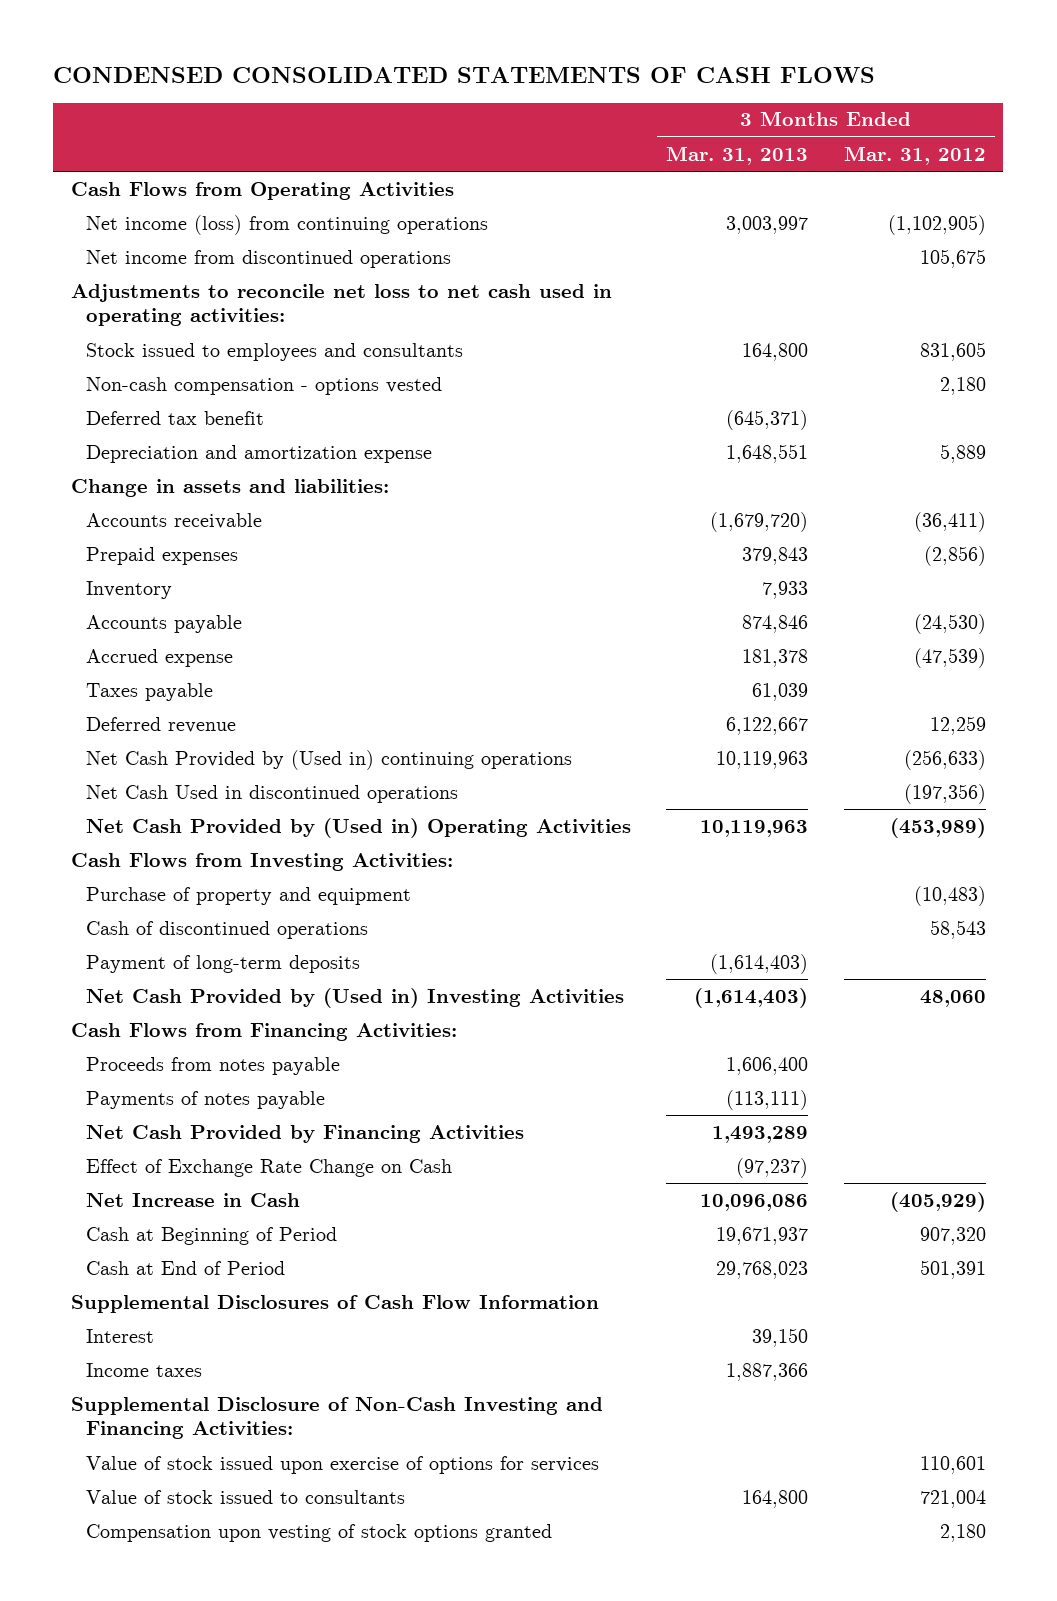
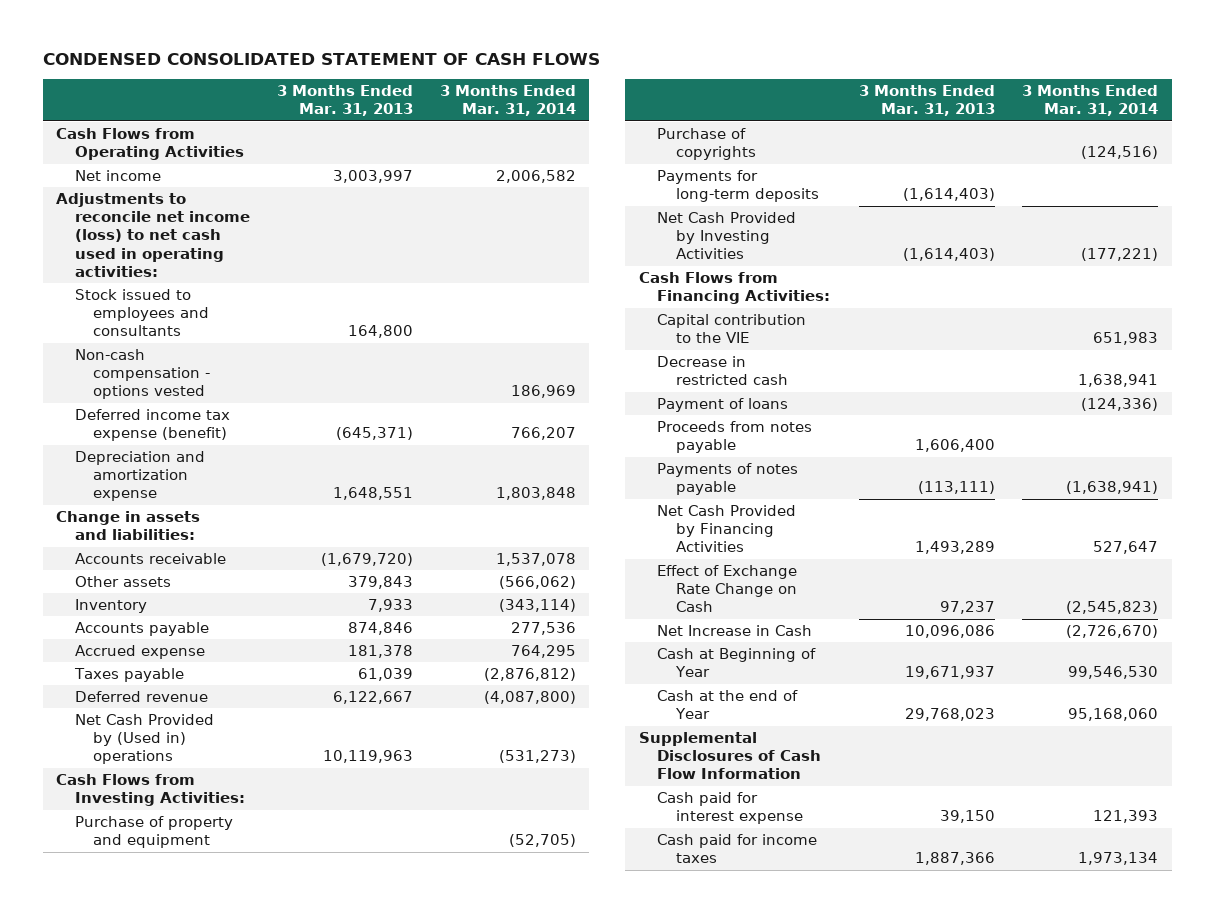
- CONDENSED CONSOLIDATED STATEMENTS OF CASH FLOWS
+ CONDENSED CONSOLIDATED STATEMENT OF CASH FLOWS
- | 3 Months Ended Mar. 31, 2013 | 3 Months Ended Mar. 31, 2012
+ | 3 Months Ended Mar. 31, 2013 | 3 Months Ended Mar. 31, 2014
- Net income (loss) from continuing operations | 3,003,997 | (1,102,905)
- Net income from discontinued operations | | 105,675
- Adjustments to reconcile net loss to net cash used in operating activities:
+ Net income | 3,003,997 | 2,006,582
+ Adjustments to reconcile net income (loss) to net cash used in operating activities:
- Deferred tax benefit | (645,371) |
+ Deferred income tax expense (benefit) | (645,371) | 766,207
- Prepaid expenses | 379,843 | (2,856)
+ Other assets | 379,843 | (566,062)
- Net Cash Provided by (Used in) continuing operations | 10,119,963 | (256,633)
- Net Cash Used in discontinued operations | | (197,356)
- Net Cash Provided by (Used in) Operating Activities | 10,119,963 | (453,989)
+ Net Cash Provided by (Used in) operations | 10,119,963 | (531,273)
- Cash of discontinued operations | | 58,543
- Payment of long-term deposits | (1,614,403) |
- Net Cash Provided by (Used in) Investing Activities | (1,614,403) | 48,060
+ Purchase of copyrights | | (124,516)
+ Payments for long-term deposits | (1,614,403) |
+ Net Cash Provided by Investing Activities | (1,614,403) | (177,221)
+ Capital contribution to the VIE | | 651,983
+ Decrease in restricted cash | | 1,638,941
+ Payment of loans | | (124,336)
- Effect of Exchange Rate Change on Cash | (97,237) |
+ Effect of Exchange Rate Change on Cash | 97,237 | (2,545,823)
- Cash at Beginning of Period | 19,671,937 | 907,320
- Cash at End of Period | 29,768,023 | 501,391
+ Cash at Beginning of Year | 19,671,937 | 99,546,530
+ Cash at the end of Year | 29,768,023 | 95,168,060
- Interest | 39,150 |
- Income taxes | 1,887,366 |
- Supplemental Disclosure of Non-Cash Investing and Financing Activities:
- Value of stock issued upon exercise of options for services | | 110,601
- Value of stock issued to consultants | 164,800 | 721,004
- Compensation upon vesting of stock options granted | | 2,180
+ Cash paid for interest expense | 39,150 | 121,393
+ Cash paid for income taxes | 1,887,366 | 1,973,134

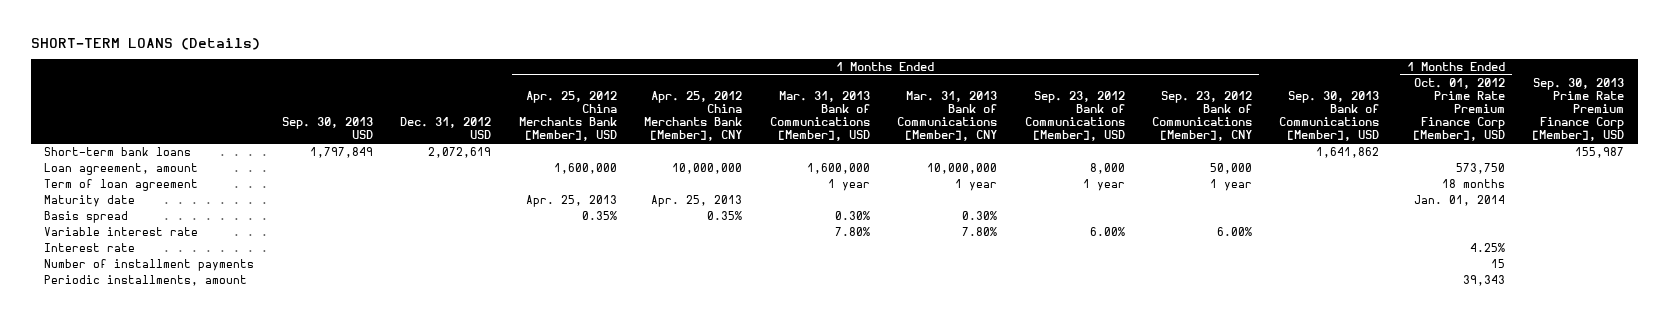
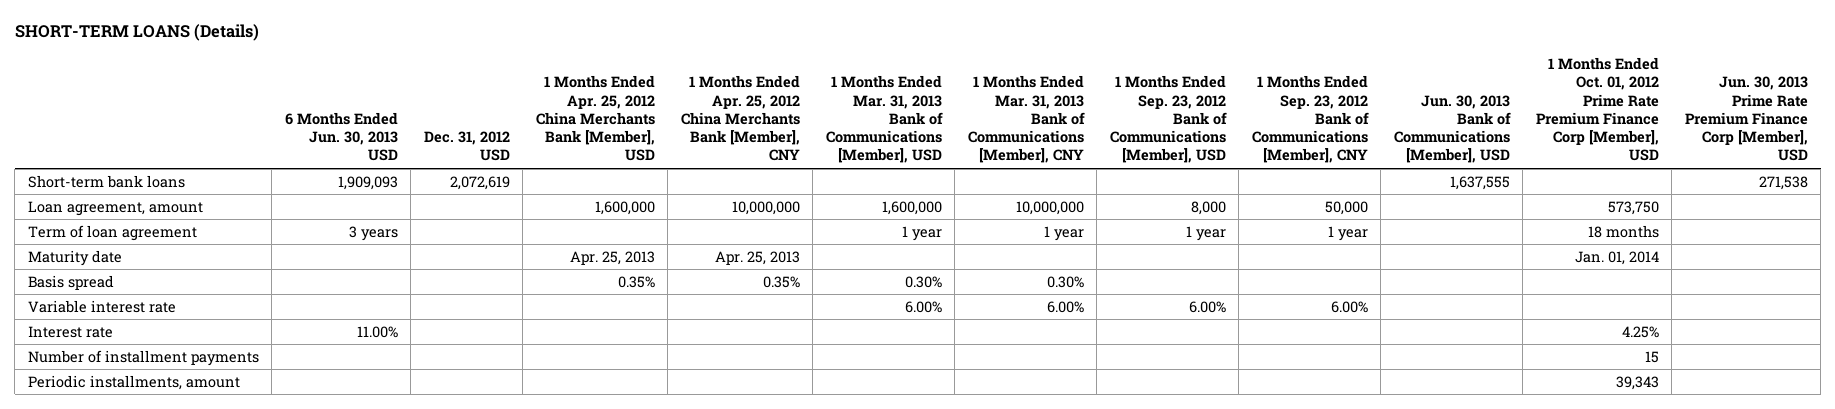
- | Sep. 30, 2013 USD | Dec. 31, 2012 USD | 1 Months Ended Apr. 25, 2012 China Merchants Bank [Member], USD | 1 Months Ended Apr. 25, 2012 China Merchants Bank [Member], CNY | 1 Months Ended Mar. 31, 2013 Bank of Communications [Member], USD | 1 Months Ended Mar. 31, 2013 Bank of Communications [Member], CNY | 1 Months Ended Sep. 23, 2012 Bank of Communications [Member], USD | 1 Months Ended Sep. 23, 2012 Bank of Communications [Member], CNY | Sep. 30, 2013 Bank of Communications [Member], USD | 1 Months Ended Oct. 01, 2012 Prime Rate Premium Finance Corp [Member], USD | Sep. 30, 2013 Prime Rate Premium Finance Corp [Member], USD
+ | 6 Months Ended Jun. 30, 2013 USD | Dec. 31, 2012 USD | 1 Months Ended Apr. 25, 2012 China Merchants Bank [Member], USD | 1 Months Ended Apr. 25, 2012 China Merchants Bank [Member], CNY | 1 Months Ended Mar. 31, 2013 Bank of Communications [Member], USD | 1 Months Ended Mar. 31, 2013 Bank of Communications [Member], CNY | 1 Months Ended Sep. 23, 2012 Bank of Communications [Member], USD | 1 Months Ended Sep. 23, 2012 Bank of Communications [Member], CNY | Jun. 30, 2013 Bank of Communications [Member], USD | 1 Months Ended Oct. 01, 2012 Prime Rate Premium Finance Corp [Member], USD | Jun. 30, 2013 Prime Rate Premium Finance Corp [Member], USD
- Variable interest rate | | | | | 7.80% | 7.80% | 6.00% | 6.00% | | |
+ Variable interest rate | | | | | 6.00% | 6.00% | 6.00% | 6.00% | | |

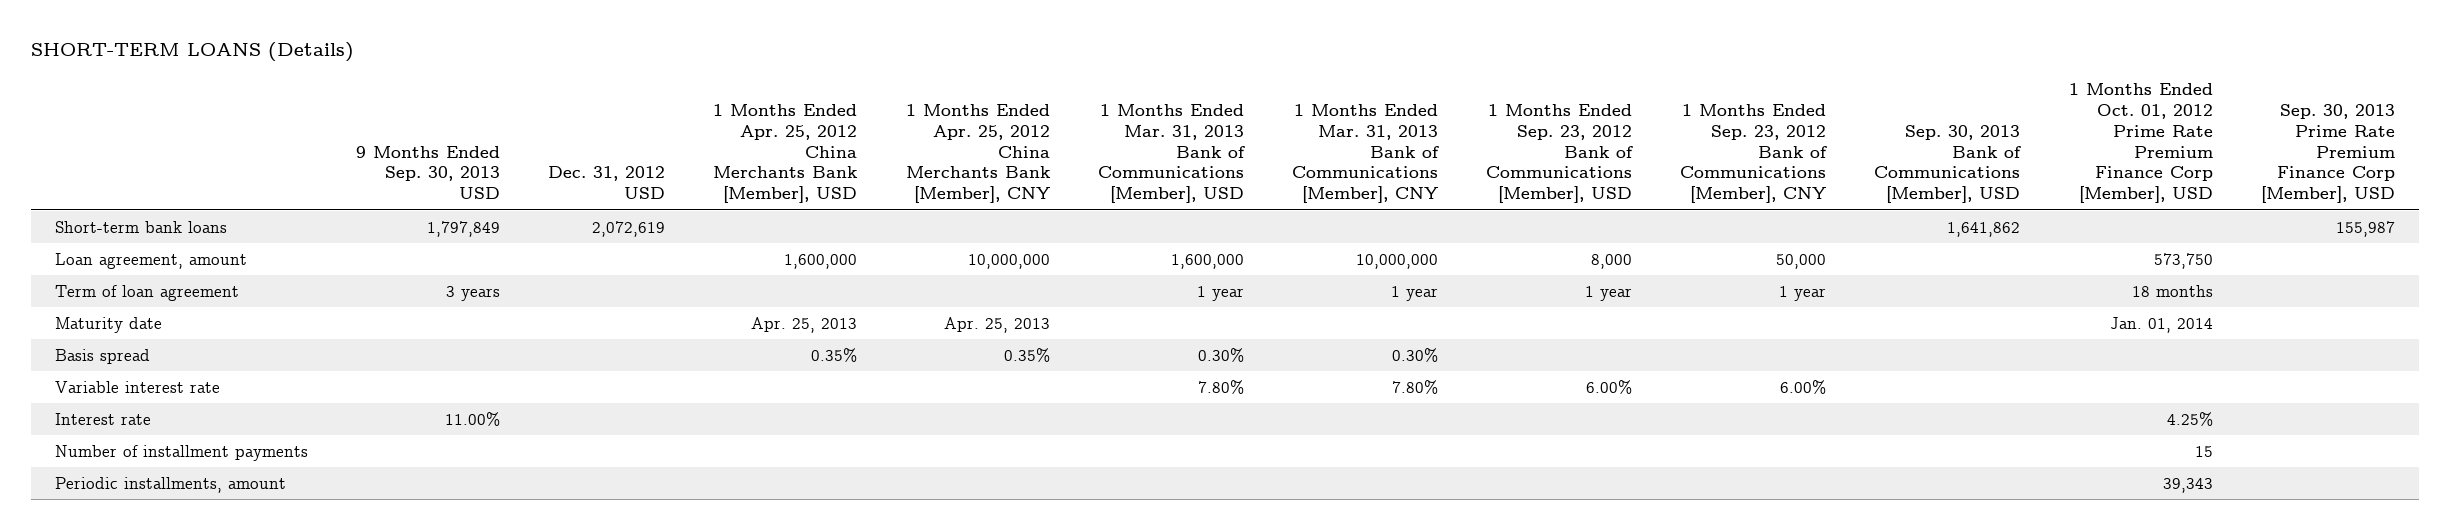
- | 6 Months Ended Jun. 30, 2013 USD | Dec. 31, 2012 USD | 1 Months Ended Apr. 25, 2012 China Merchants Bank [Member], USD | 1 Months Ended Apr. 25, 2012 China Merchants Bank [Member], CNY | 1 Months Ended Mar. 31, 2013 Bank of Communications [Member], USD | 1 Months Ended Mar. 31, 2013 Bank of Communications [Member], CNY | 1 Months Ended Sep. 23, 2012 Bank of Communications [Member], USD | 1 Months Ended Sep. 23, 2012 Bank of Communications [Member], CNY | Jun. 30, 2013 Bank of Communications [Member], USD | 1 Months Ended Oct. 01, 2012 Prime Rate Premium Finance Corp [Member], USD | Jun. 30, 2013 Prime Rate Premium Finance Corp [Member], USD
+ | 9 Months Ended Sep. 30, 2013 USD | Dec. 31, 2012 USD | 1 Months Ended Apr. 25, 2012 China Merchants Bank [Member], USD | 1 Months Ended Apr. 25, 2012 China Merchants Bank [Member], CNY | 1 Months Ended Mar. 31, 2013 Bank of Communications [Member], USD | 1 Months Ended Mar. 31, 2013 Bank of Communications [Member], CNY | 1 Months Ended Sep. 23, 2012 Bank of Communications [Member], USD | 1 Months Ended Sep. 23, 2012 Bank of Communications [Member], CNY | Sep. 30, 2013 Bank of Communications [Member], USD | 1 Months Ended Oct. 01, 2012 Prime Rate Premium Finance Corp [Member], USD | Sep. 30, 2013 Prime Rate Premium Finance Corp [Member], USD
- Variable interest rate | | | | | 6.00% | 6.00% | 6.00% | 6.00% | | |
+ Variable interest rate | | | | | 7.80% | 7.80% | 6.00% | 6.00% | | |

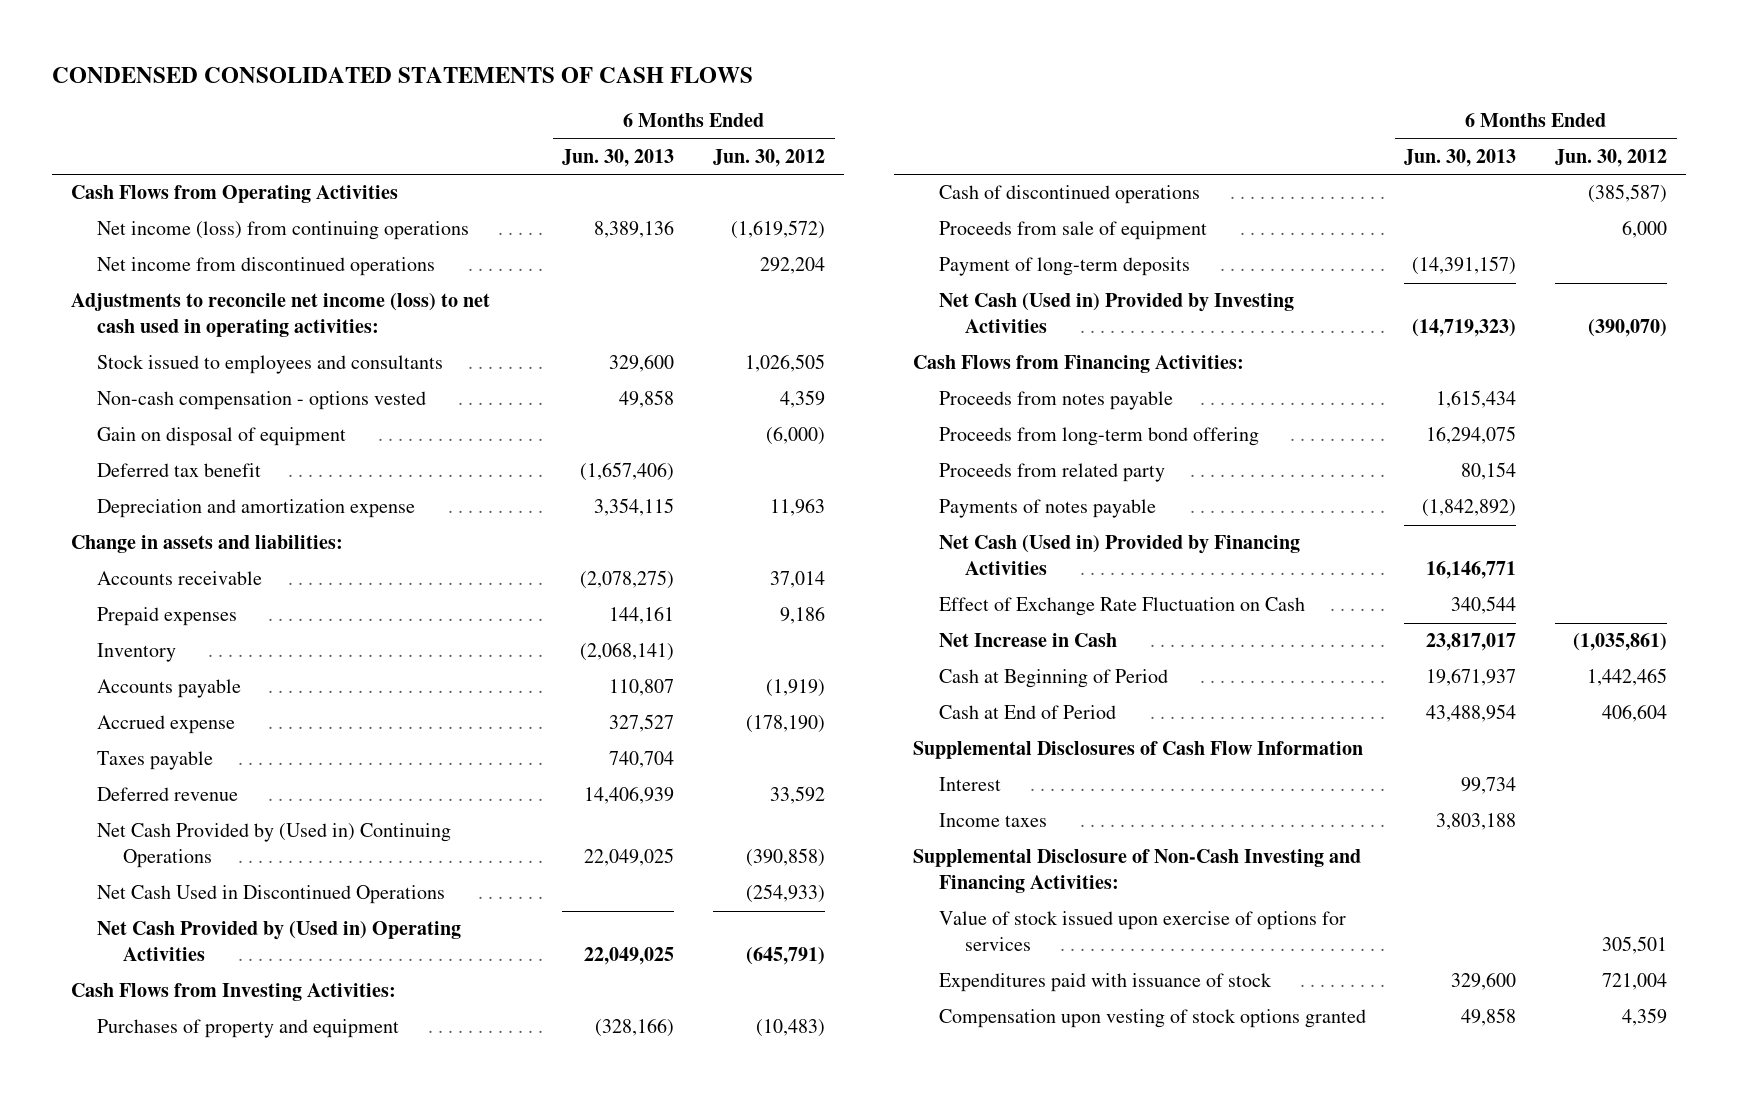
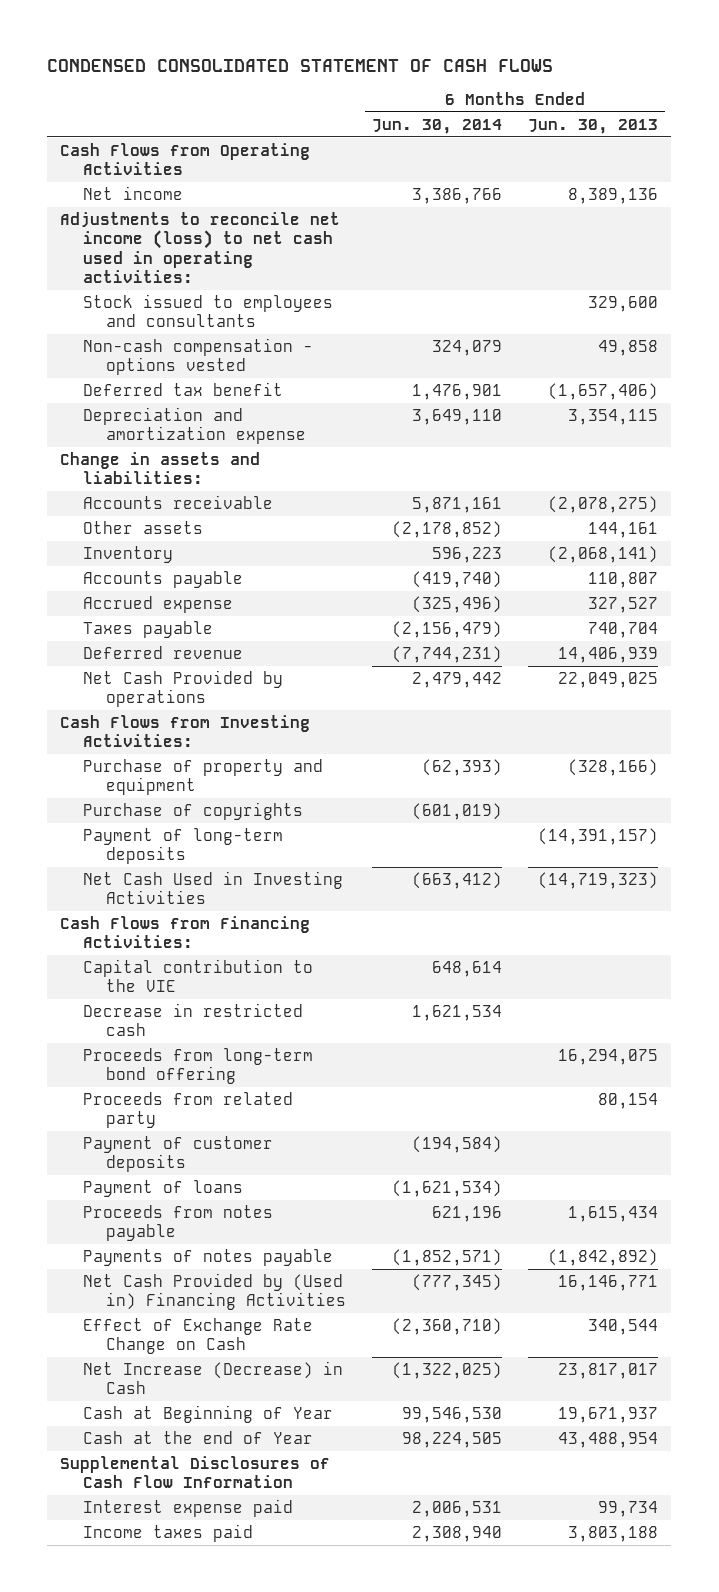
- CONDENSED CONSOLIDATED STATEMENTS OF CASH FLOWS
+ CONDENSED CONSOLIDATED STATEMENT OF CASH FLOWS
- | 6 Months Ended Jun. 30, 2013 | 6 Months Ended Jun. 30, 2012
+ | 6 Months Ended Jun. 30, 2014 | 6 Months Ended Jun. 30, 2013
- Net income (loss) from continuing operations | 8,389,136 | (1,619,572)
- Net income from discontinued operations | | 292,204
+ Net income | 3,386,766 | 8,389,136
- Gain on disposal of equipment | | (6,000)
- Prepaid expenses | 144,161 | 9,186
+ Other assets | (2,178,852) | 144,161
- Net Cash Provided by (Used in) Continuing Operations | 22,049,025 | (390,858)
- Net Cash Used in Discontinued Operations | | (254,933)
- Net Cash Provided by (Used in) Operating Activities | 22,049,025 | (645,791)
+ Net Cash Provided by operations | 2,479,442 | 22,049,025
- Purchases of property and equipment | (328,166) | (10,483)
- Cash of discontinued operations | | (385,587)
- Proceeds from sale of equipment | | 6,000
+ Purchase of property and equipment | (62,393) | (328,166)
+ Purchase of copyrights | (601,019) |
- Net Cash (Used in) Provided by Investing Activities | (14,719,323) | (390,070)
+ Net Cash Used in Investing Activities | (663,412) | (14,719,323)
+ Capital contribution to the VIE | 648,614 |
+ Decrease in restricted cash | 1,621,534 |
+ Payment of customer deposits | (194,584) |
+ Payment of loans | (1,621,534) |
moved down: Proceeds from notes payable | 621,196 | 1,615,434
- Net Cash (Used in) Provided by Financing Activities | 16,146,771 |
- Effect of Exchange Rate Fluctuation on Cash | 340,544 |
- Net Increase in Cash | 23,817,017 | (1,035,861)
- Cash at Beginning of Period | 19,671,937 | 1,442,465
- Cash at End of Period | 43,488,954 | 406,604
+ Net Cash Provided by (Used in) Financing Activities | (777,345) | 16,146,771
+ Effect of Exchange Rate Change on Cash | (2,360,710) | 340,544
+ Net Increase (Decrease) in Cash | (1,322,025) | 23,817,017
+ Cash at Beginning of Year | 99,546,530 | 19,671,937
+ Cash at the end of Year | 98,224,505 | 43,488,954
- Interest | 99,734 |
- Income taxes | 3,803,188 |
- Supplemental Disclosure of Non-Cash Investing and Financing Activities:
- Value of stock issued upon exercise of options for services | | 305,501
- Expenditures paid with issuance of stock | 329,600 | 721,004
- Compensation upon vesting of stock options granted | 49,858 | 4,359
+ Interest expense paid | 2,006,531 | 99,734
+ Income taxes paid | 2,308,940 | 3,803,188

